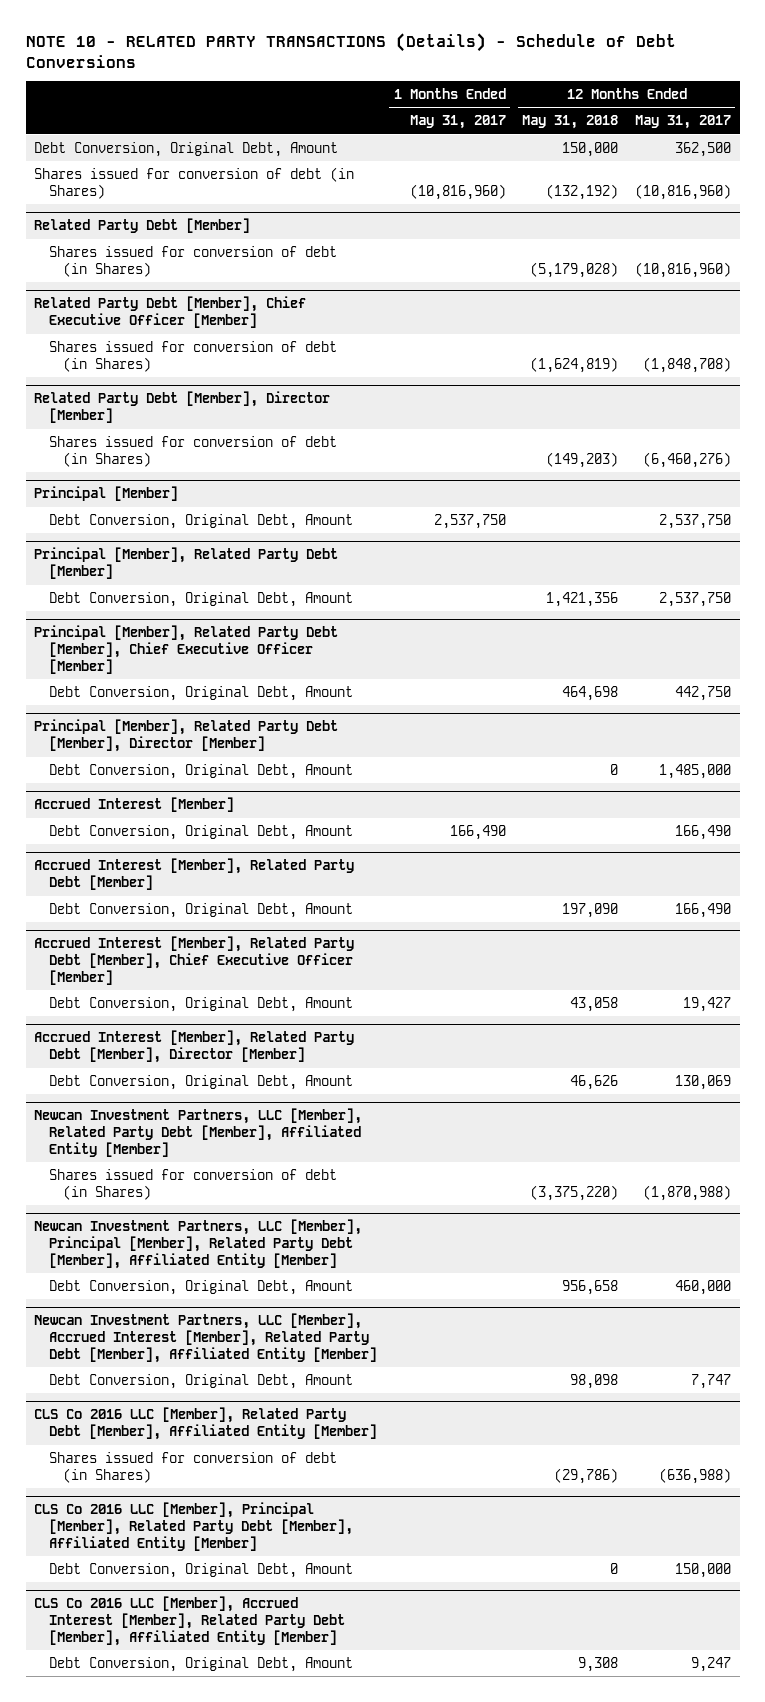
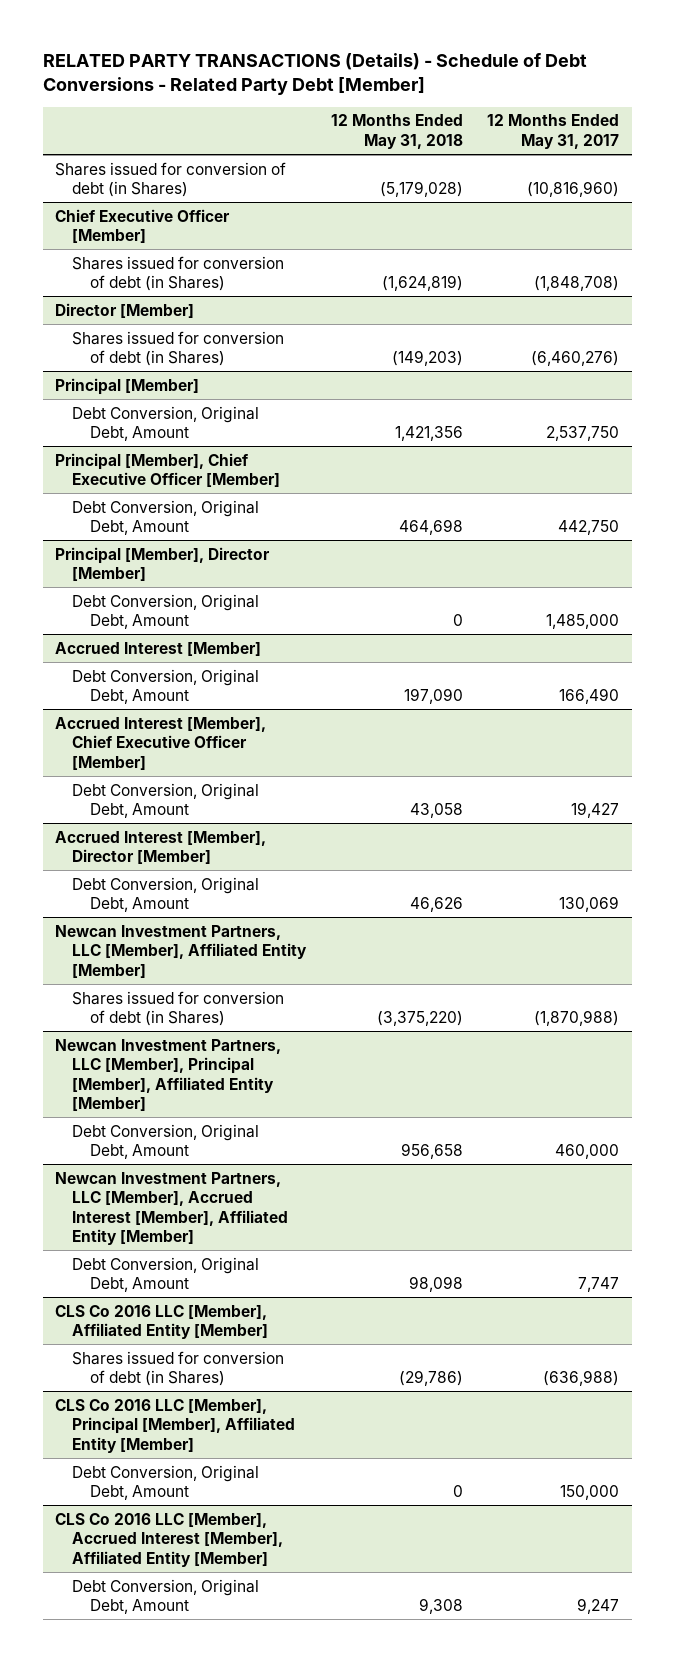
- NOTE 10 - RELATED PARTY TRANSACTIONS (Details) - Schedule of Debt Conversions
+ RELATED PARTY TRANSACTIONS (Details) - Schedule of Debt Conversions - Related Party Debt [Member]
- | 1 Months Ended May 31, 2017 | 12 Months Ended May 31, 2018 | 12 Months Ended May 31, 2017
+ | 12 Months Ended May 31, 2018 | 12 Months Ended May 31, 2017
- Debt Conversion, Original Debt, Amount | | 150,000 | 362,500
- Shares issued for conversion of debt (in Shares) | (10,816,960) | (132,192) | (10,816,960)
- Related Party Debt [Member]
- Related Party Debt [Member], Chief Executive Officer [Member]
+ Chief Executive Officer [Member]
- Related Party Debt [Member], Director [Member]
+ Director [Member]
@ Principal [Member]
- Debt Conversion, Original Debt, Amount | 2,537,750 | | 2,537,750
- Principal [Member], Related Party Debt [Member]
- Principal [Member], Related Party Debt [Member], Chief Executive Officer [Member]
+ Principal [Member], Chief Executive Officer [Member]
- Principal [Member], Related Party Debt [Member], Director [Member]
+ Principal [Member], Director [Member]
@ Accrued Interest [Member]
- Debt Conversion, Original Debt, Amount | 166,490 | | 166,490
- Accrued Interest [Member], Related Party Debt [Member]
- Accrued Interest [Member], Related Party Debt [Member], Chief Executive Officer [Member]
+ Accrued Interest [Member], Chief Executive Officer [Member]
- Accrued Interest [Member], Related Party Debt [Member], Director [Member]
+ Accrued Interest [Member], Director [Member]
- Newcan Investment Partners, LLC [Member], Related Party Debt [Member], Affiliated Entity [Member]
+ Newcan Investment Partners, LLC [Member], Affiliated Entity [Member]
- Newcan Investment Partners, LLC [Member], Principal [Member], Related Party Debt [Member], Affiliated Entity [Member]
+ Newcan Investment Partners, LLC [Member], Principal [Member], Affiliated Entity [Member]
- Newcan Investment Partners, LLC [Member], Accrued Interest [Member], Related Party Debt [Member], Affiliated Entity [Member]
+ Newcan Investment Partners, LLC [Member], Accrued Interest [Member], Affiliated Entity [Member]
- CLS Co 2016 LLC [Member], Related Party Debt [Member], Affiliated Entity [Member]
+ CLS Co 2016 LLC [Member], Affiliated Entity [Member]
- CLS Co 2016 LLC [Member], Principal [Member], Related Party Debt [Member], Affiliated Entity [Member]
+ CLS Co 2016 LLC [Member], Principal [Member], Affiliated Entity [Member]
- CLS Co 2016 LLC [Member], Accrued Interest [Member], Related Party Debt [Member], Affiliated Entity [Member]
+ CLS Co 2016 LLC [Member], Accrued Interest [Member], Affiliated Entity [Member]

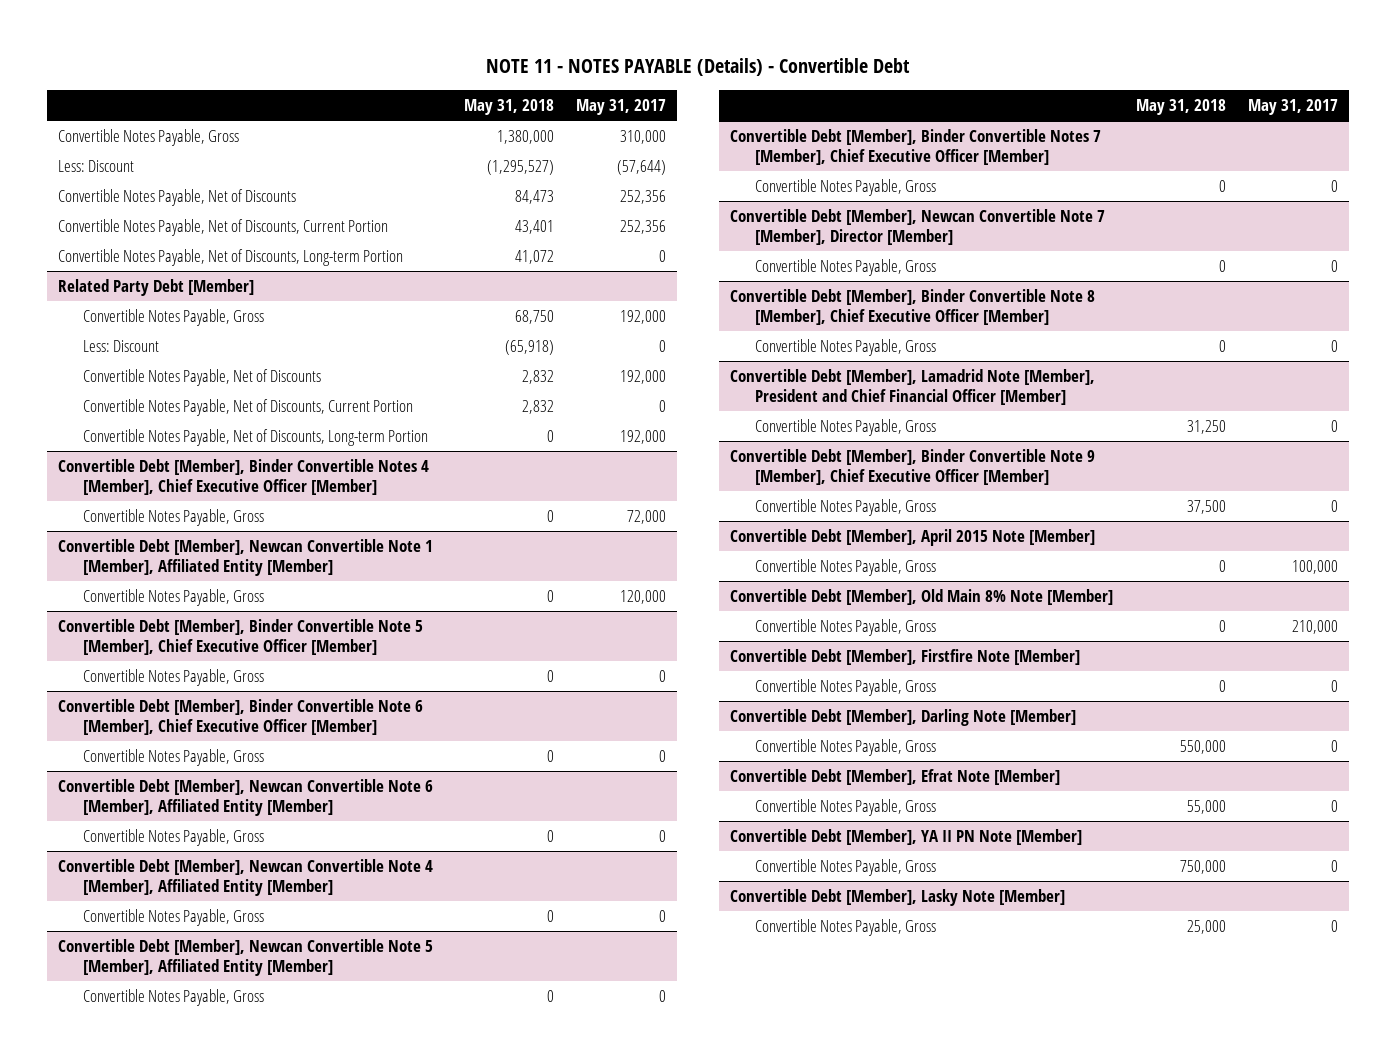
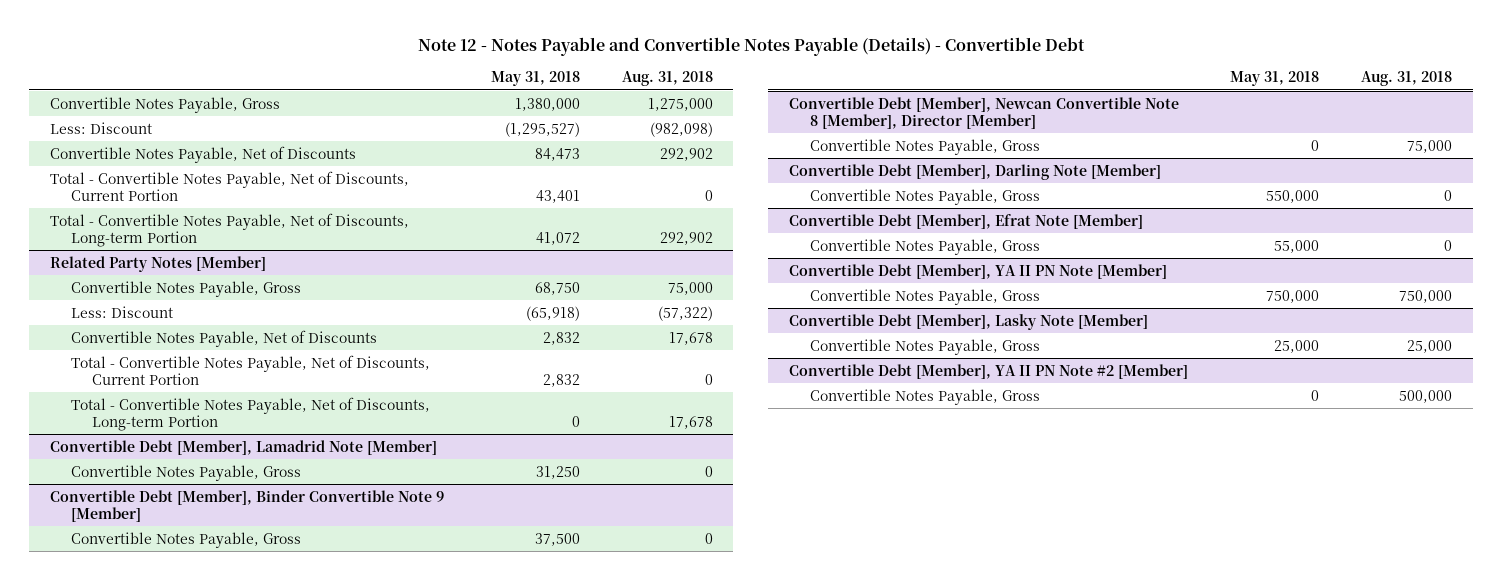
- NOTE 11 - NOTES PAYABLE (Details) - Convertible Debt
+ Note 12 - Notes Payable and Convertible Notes Payable (Details) - Convertible Debt
- | May 31, 2018 | May 31, 2017
+ | May 31, 2018 | Aug. 31, 2018
- Convertible Notes Payable, Net of Discounts, Current Portion | 43,401 | 252,356
- Convertible Notes Payable, Net of Discounts, Long-term Portion | 41,072 | 0
- Related Party Debt [Member]
+ Total - Convertible Notes Payable, Net of Discounts, Current Portion | 43,401 | 0
+ Total - Convertible Notes Payable, Net of Discounts, Long-term Portion | 41,072 | 292,902
+ Related Party Notes [Member]
- Convertible Notes Payable, Net of Discounts, Current Portion | 2,832 | 0
- Convertible Notes Payable, Net of Discounts, Long-term Portion | 0 | 192,000
- Convertible Debt [Member], Binder Convertible Notes 4 [Member], Chief Executive Officer [Member]
- Convertible Notes Payable, Gross | 0 | 72,000
- Convertible Debt [Member], Newcan Convertible Note 1 [Member], Affiliated Entity [Member]
- Convertible Notes Payable, Gross | 0 | 120,000
- Convertible Debt [Member], Binder Convertible Note 5 [Member], Chief Executive Officer [Member]
- Convertible Notes Payable, Gross | 0 | 0
- Convertible Debt [Member], Binder Convertible Note 6 [Member], Chief Executive Officer [Member]
- Convertible Notes Payable, Gross | 0 | 0
- Convertible Debt [Member], Newcan Convertible Note 6 [Member], Affiliated Entity [Member]
- Convertible Notes Payable, Gross | 0 | 0
- Convertible Debt [Member], Newcan Convertible Note 4 [Member], Affiliated Entity [Member]
- Convertible Notes Payable, Gross | 0 | 0
- Convertible Debt [Member], Newcan Convertible Note 5 [Member], Affiliated Entity [Member]
- Convertible Notes Payable, Gross | 0 | 0
- Convertible Debt [Member], Binder Convertible Notes 7 [Member], Chief Executive Officer [Member]
- Convertible Notes Payable, Gross | 0 | 0
- Convertible Debt [Member], Newcan Convertible Note 7 [Member], Director [Member]
- Convertible Notes Payable, Gross | 0 | 0
- Convertible Debt [Member], Binder Convertible Note 8 [Member], Chief Executive Officer [Member]
- Convertible Notes Payable, Gross | 0 | 0
- Convertible Debt [Member], Lamadrid Note [Member], President and Chief Financial Officer [Member]
+ Total - Convertible Notes Payable, Net of Discounts, Current Portion | 2,832 | 0
+ Total - Convertible Notes Payable, Net of Discounts, Long-term Portion | 0 | 17,678
+ Convertible Debt [Member], Lamadrid Note [Member]
- Convertible Debt [Member], Binder Convertible Note 9 [Member], Chief Executive Officer [Member]
+ Convertible Debt [Member], Binder Convertible Note 9 [Member]
- Convertible Debt [Member], April 2015 Note [Member]
- Convertible Notes Payable, Gross | 0 | 100,000
- Convertible Debt [Member], Old Main 8% Note [Member]
- Convertible Notes Payable, Gross | 0 | 210,000
- Convertible Debt [Member], Firstfire Note [Member]
+ Convertible Debt [Member], Newcan Convertible Note 8 [Member], Director [Member]
+ Convertible Debt [Member], YA II PN Note #2 [Member]
+ Convertible Notes Payable, Gross | 0 | 500,000

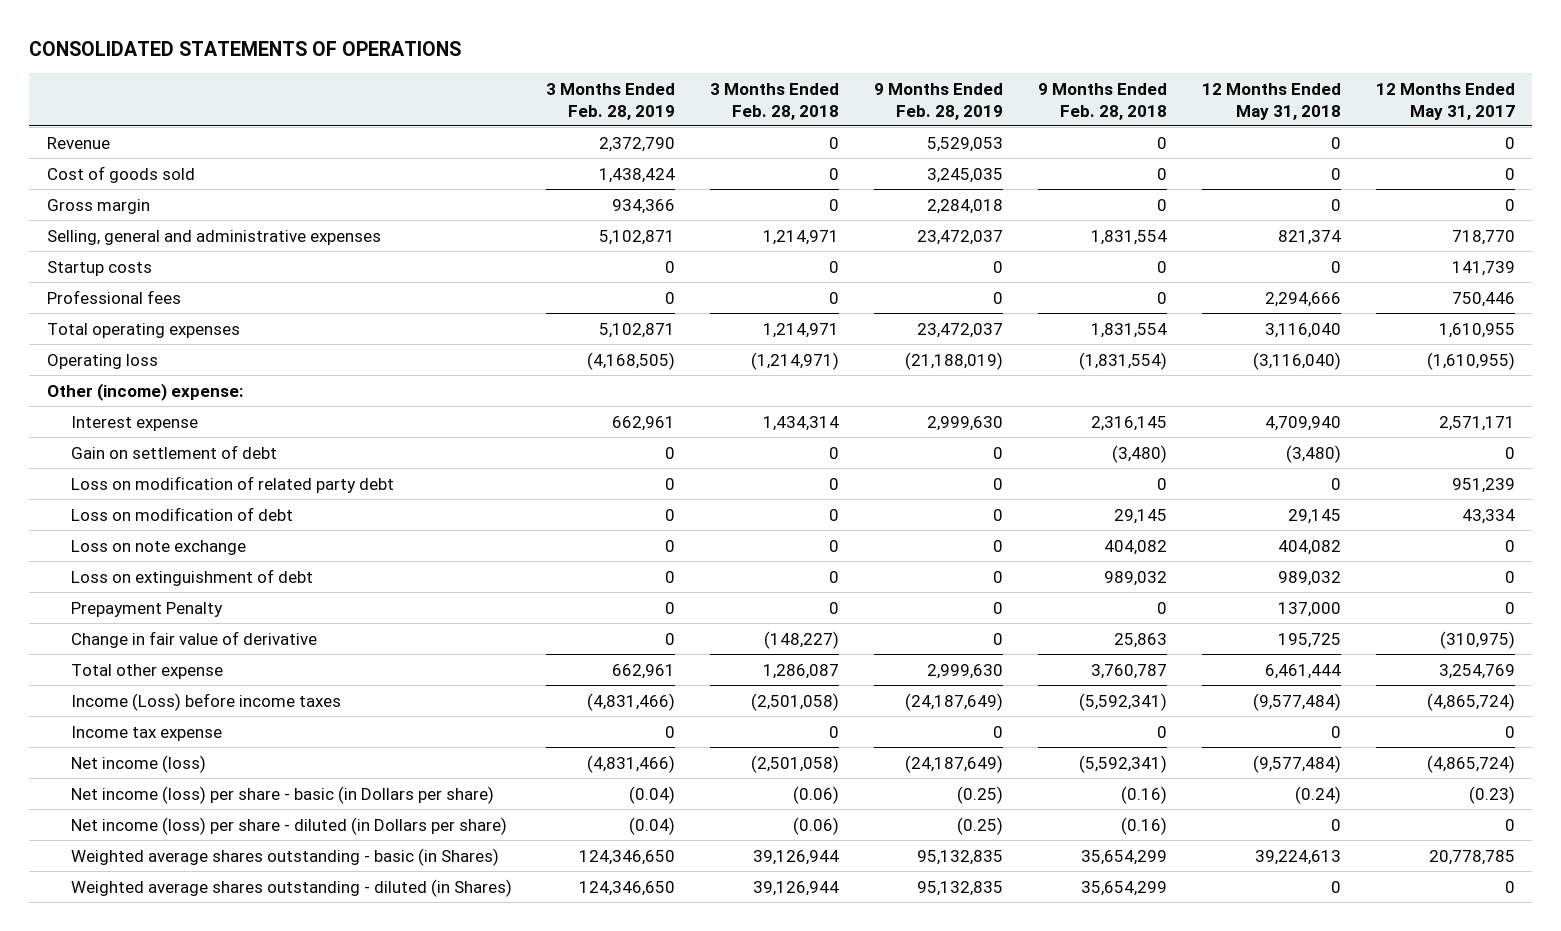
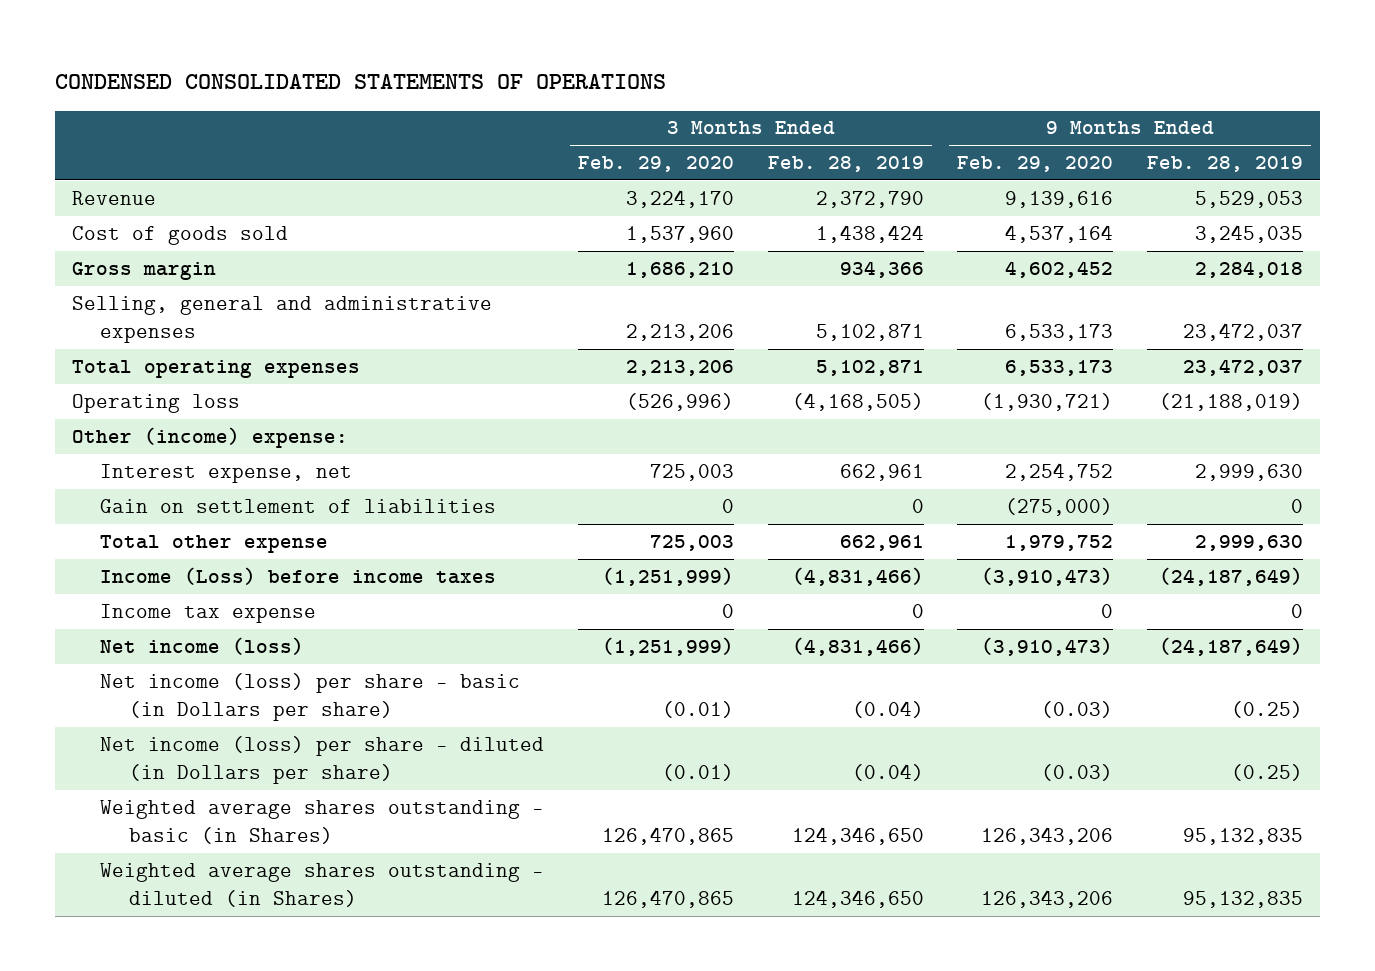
- CONSOLIDATED STATEMENTS OF OPERATIONS
+ CONDENSED CONSOLIDATED STATEMENTS OF OPERATIONS
- | 3 Months Ended Feb. 28, 2019 | 3 Months Ended Feb. 28, 2018 | 9 Months Ended Feb. 28, 2019 | 9 Months Ended Feb. 28, 2018 | 12 Months Ended May 31, 2018 | 12 Months Ended May 31, 2017
+ | 3 Months Ended Feb. 29, 2020 | 3 Months Ended Feb. 28, 2019 | 9 Months Ended Feb. 29, 2020 | 9 Months Ended Feb. 28, 2019
- Startup costs | 0 | 0 | 0 | 0 | 0 | 141,739
- Professional fees | 0 | 0 | 0 | 0 | 2,294,666 | 750,446
- Interest expense | 662,961 | 1,434,314 | 2,999,630 | 2,316,145 | 4,709,940 | 2,571,171
- Gain on settlement of debt | 0 | 0 | 0 | (3,480) | (3,480) | 0
- Loss on modification of related party debt | 0 | 0 | 0 | 0 | 0 | 951,239
- Loss on modification of debt | 0 | 0 | 0 | 29,145 | 29,145 | 43,334
- Loss on note exchange | 0 | 0 | 0 | 404,082 | 404,082 | 0
- Loss on extinguishment of debt | 0 | 0 | 0 | 989,032 | 989,032 | 0
- Prepayment Penalty | 0 | 0 | 0 | 0 | 137,000 | 0
- Change in fair value of derivative | 0 | (148,227) | 0 | 25,863 | 195,725 | (310,975)
+ Interest expense, net | 725,003 | 662,961 | 2,254,752 | 2,999,630
+ Gain on settlement of liabilities | 0 | 0 | (275,000) | 0

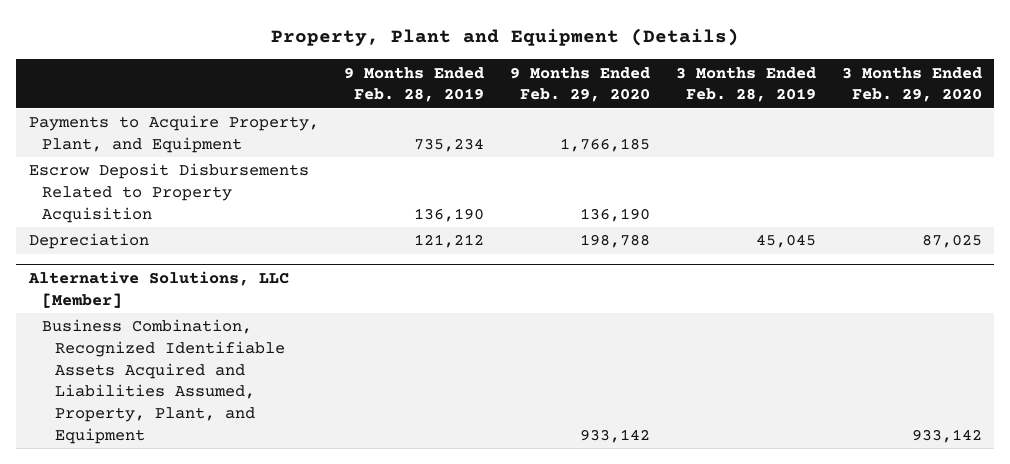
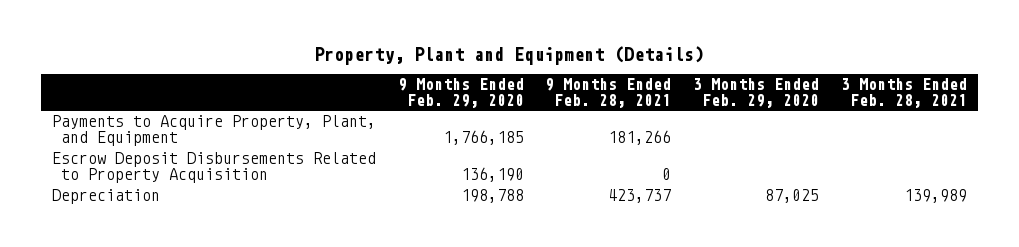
- | 9 Months Ended Feb. 28, 2019 | 9 Months Ended Feb. 29, 2020 | 3 Months Ended Feb. 28, 2019 | 3 Months Ended Feb. 29, 2020
+ | 9 Months Ended Feb. 29, 2020 | 9 Months Ended Feb. 28, 2021 | 3 Months Ended Feb. 29, 2020 | 3 Months Ended Feb. 28, 2021
- Alternative Solutions, LLC [Member]
- Business Combination, Recognized Identifiable Assets Acquired and Liabilities Assumed, Property, Plant, and Equipment | | 933,142 | | 933,142

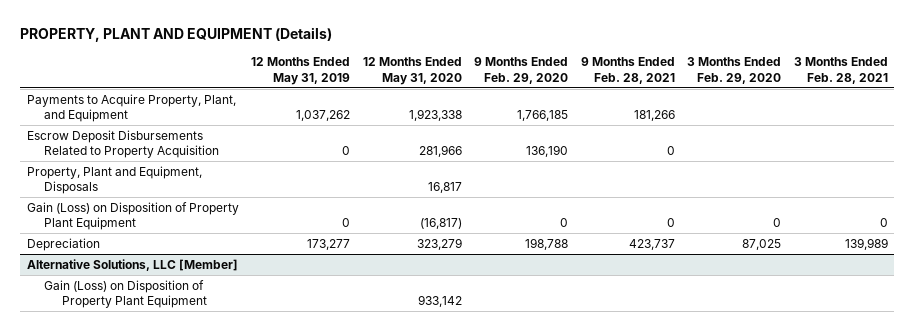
- Property, Plant and Equipment (Details)
+ PROPERTY, PLANT AND EQUIPMENT (Details)
- | 9 Months Ended Feb. 29, 2020 | 9 Months Ended Feb. 28, 2021 | 3 Months Ended Feb. 29, 2020 | 3 Months Ended Feb. 28, 2021
+ | 12 Months Ended May 31, 2019 | 12 Months Ended May 31, 2020 | 9 Months Ended Feb. 29, 2020 | 9 Months Ended Feb. 28, 2021 | 3 Months Ended Feb. 29, 2020 | 3 Months Ended Feb. 28, 2021
+ Property, Plant and Equipment, Disposals | | 16,817 | | | |
+ Gain (Loss) on Disposition of Property Plant Equipment | 0 | (16,817) | 0 | 0 | 0 | 0
+ Alternative Solutions, LLC [Member]
+ Gain (Loss) on Disposition of Property Plant Equipment | | 933,142 | | | |

